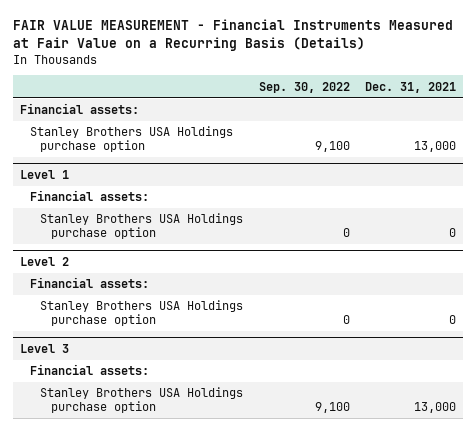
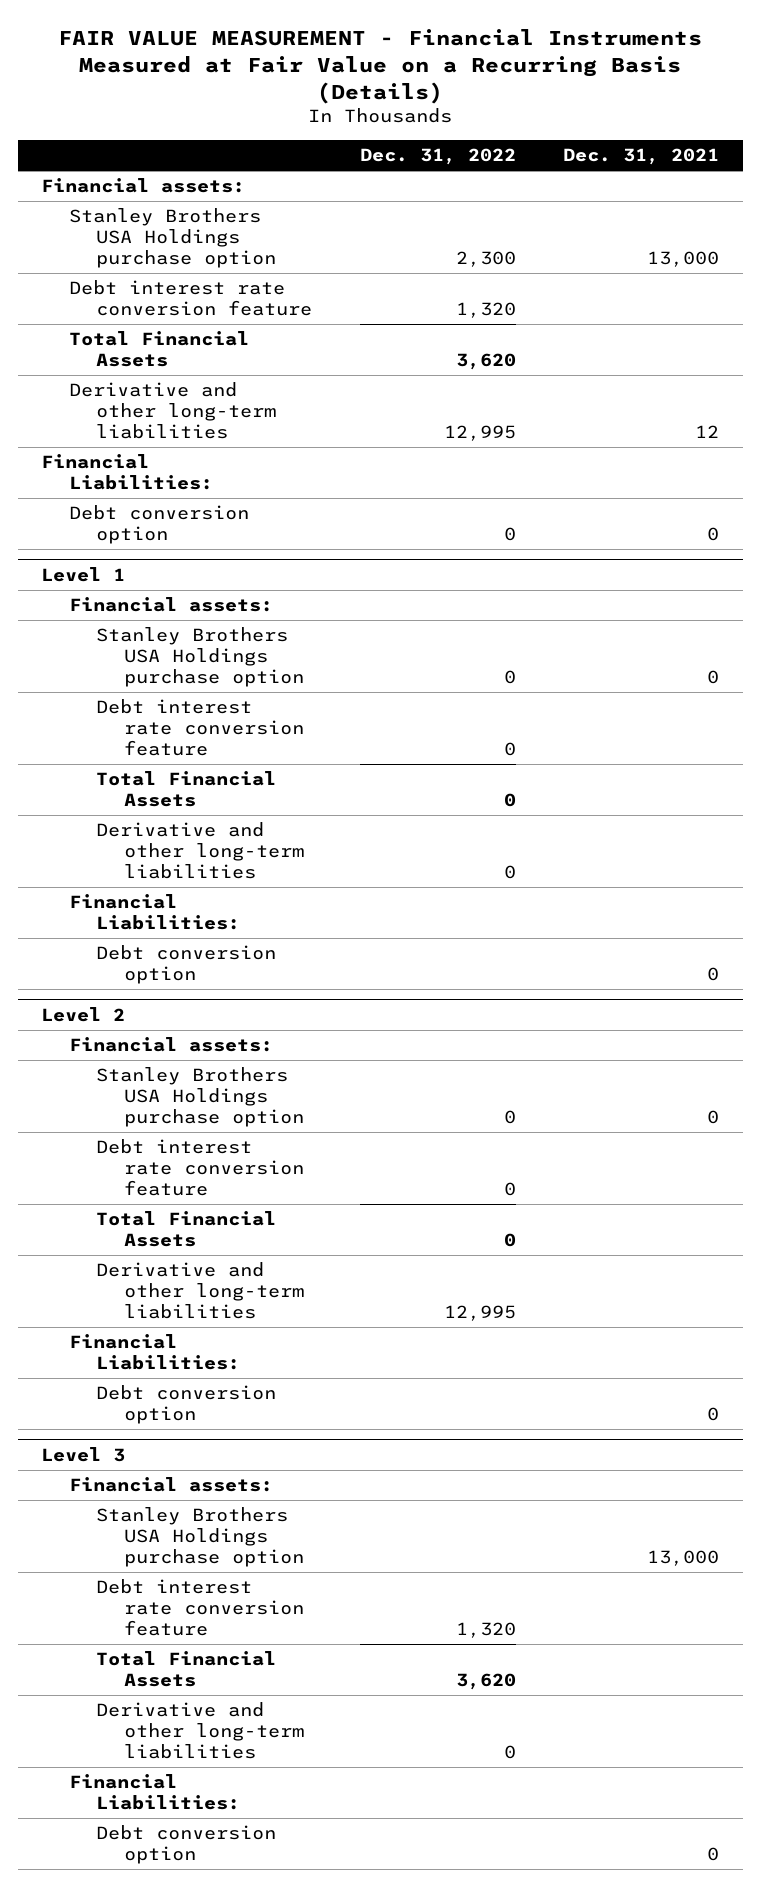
- | Sep. 30, 2022 | Dec. 31, 2021
+ | Dec. 31, 2022 | Dec. 31, 2021
+ Debt interest rate conversion feature | 1,320 |
+ Total Financial Assets | 3,620 |
+ Derivative and other long-term liabilities | 12,995 | 12
+ Financial Liabilities:
+ Debt conversion option | 0 | 0
@ Level 1
+ Debt interest rate conversion feature | 0 |
+ Total Financial Assets | 0 |
+ Derivative and other long-term liabilities | 0 |
+ Financial Liabilities:
+ Debt conversion option | | 0
@ Level 2
+ Debt interest rate conversion feature | 0 |
+ Total Financial Assets | 0 |
+ Derivative and other long-term liabilities | 12,995 |
+ Financial Liabilities:
+ Debt conversion option | | 0
@ Level 3
+ Debt interest rate conversion feature | 1,320 |
+ Total Financial Assets | 3,620 |
+ Derivative and other long-term liabilities | 0 |
+ Financial Liabilities:
+ Debt conversion option | | 0

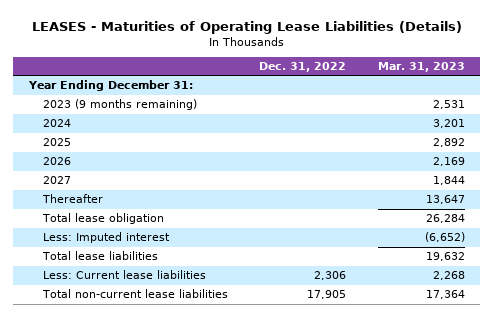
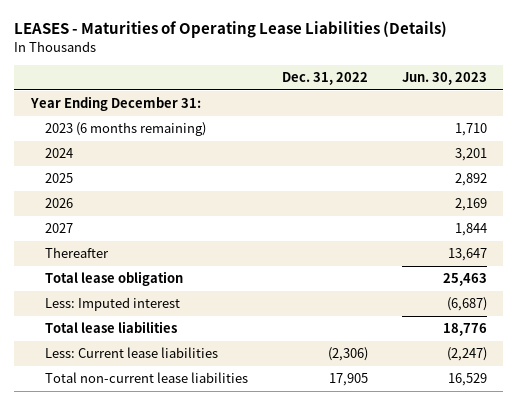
- | Dec. 31, 2022 | Mar. 31, 2023
+ | Dec. 31, 2022 | Jun. 30, 2023
- 2023 (9 months remaining) | | 2,531
+ 2023 (6 months remaining) | | 1,710
- Less: Current lease liabilities | 2,306 | 2,268
+ Less: Current lease liabilities | (2,306) | (2,247)

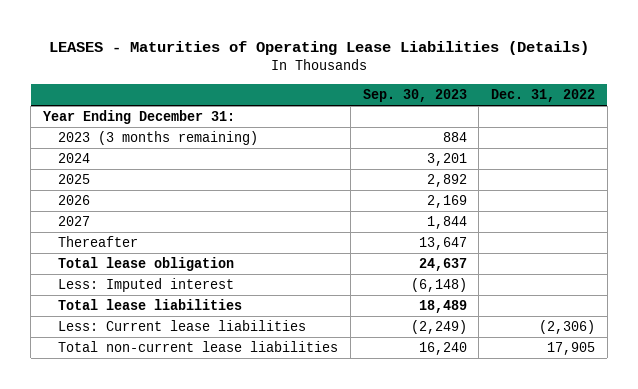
- | Dec. 31, 2022 | Jun. 30, 2023
+ | Sep. 30, 2023 | Dec. 31, 2022
- 2023 (6 months remaining) | | 1,710
+ 2023 (3 months remaining) | 884 |

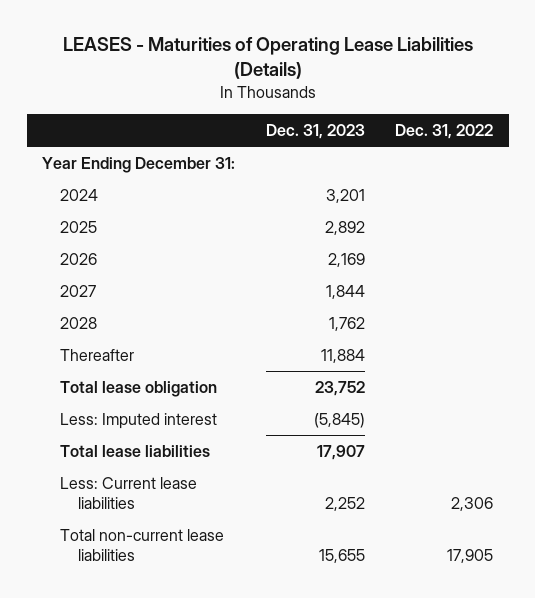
- | Sep. 30, 2023 | Dec. 31, 2022
+ | Dec. 31, 2023 | Dec. 31, 2022
- 2023 (3 months remaining) | 884 |
+ 2028 | 1,762 |
- Less: Current lease liabilities | (2,249) | (2,306)
+ Less: Current lease liabilities | 2,252 | 2,306

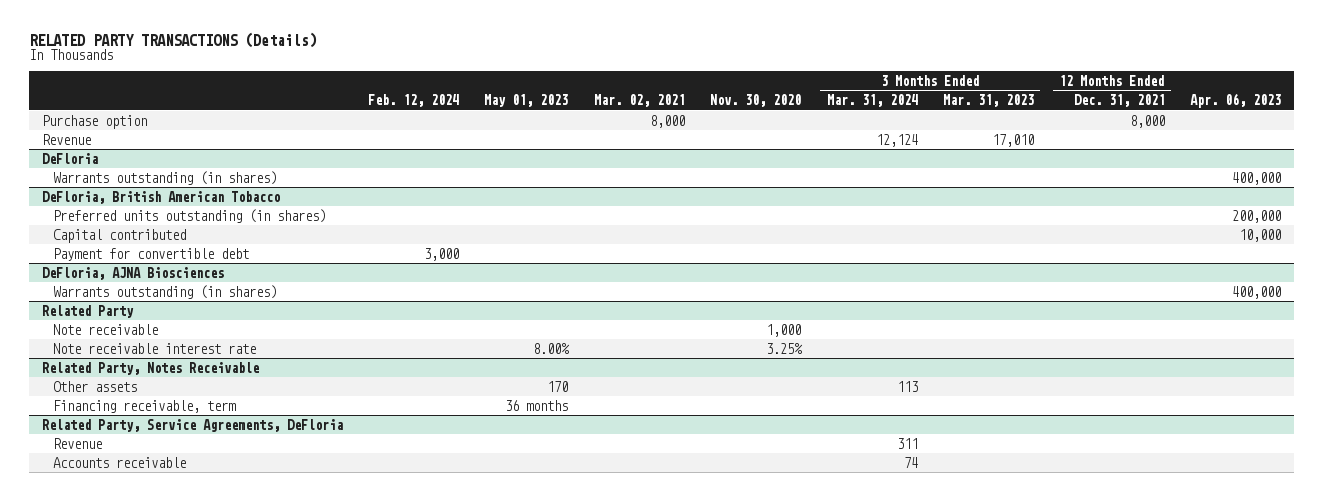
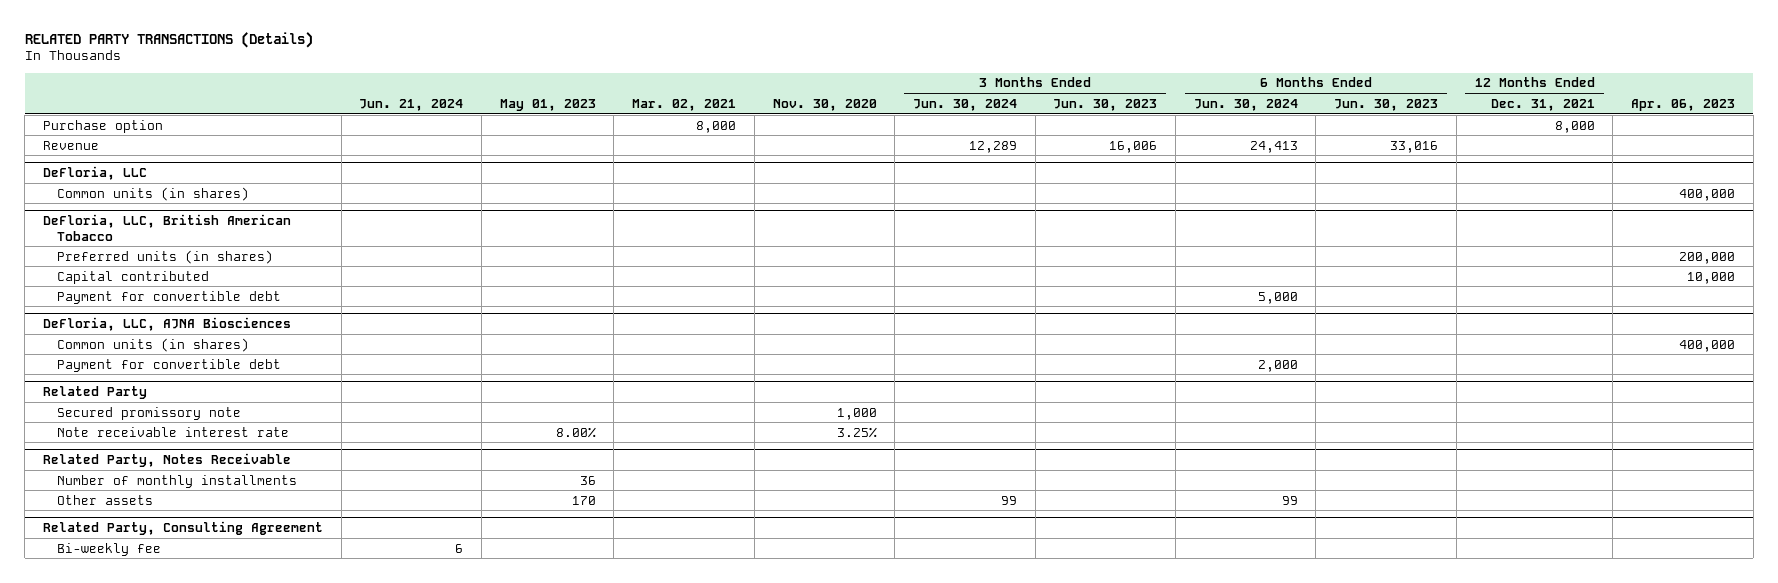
- | Feb. 12, 2024 | May 01, 2023 | Mar. 02, 2021 | Nov. 30, 2020 | 3 Months Ended Mar. 31, 2024 | 3 Months Ended Mar. 31, 2023 | 12 Months Ended Dec. 31, 2021 | Apr. 06, 2023
+ | Jun. 21, 2024 | May 01, 2023 | Mar. 02, 2021 | Nov. 30, 2020 | 3 Months Ended Jun. 30, 2024 | 3 Months Ended Jun. 30, 2023 | 6 Months Ended Jun. 30, 2024 | 6 Months Ended Jun. 30, 2023 | 12 Months Ended Dec. 31, 2021 | Apr. 06, 2023
- DeFloria
- Warrants outstanding (in shares) | | | | | | | | 400,000
- DeFloria, British American Tobacco
- Preferred units outstanding (in shares) | | | | | | | | 200,000
+ DeFloria, LLC
+ Common units (in shares) | | | | | | | | | | 400,000
+ DeFloria, LLC, British American Tobacco
+ Preferred units (in shares) | | | | | | | | | | 200,000
- DeFloria, AJNA Biosciences
- Warrants outstanding (in shares) | | | | | | | | 400,000
+ DeFloria, LLC, AJNA Biosciences
+ Common units (in shares) | | | | | | | | | | 400,000
+ Payment for convertible debt | | | | | | | 2,000 | | |
@ Related Party
- Note receivable | | | | 1,000 | | | |
+ Secured promissory note | | | | 1,000 | | | | | |
@ Related Party, Notes Receivable
+ Number of monthly installments | | 36 | | | | | | | |
- Financing receivable, term | | 36 months | | | | | |
- Related Party, Service Agreements, DeFloria
- Revenue | | | | | 311 | | |
- Accounts receivable | | | | | 74 | | |
+ Related Party, Consulting Agreement
+ Bi-weekly fee | 6 | | | | | | | | |

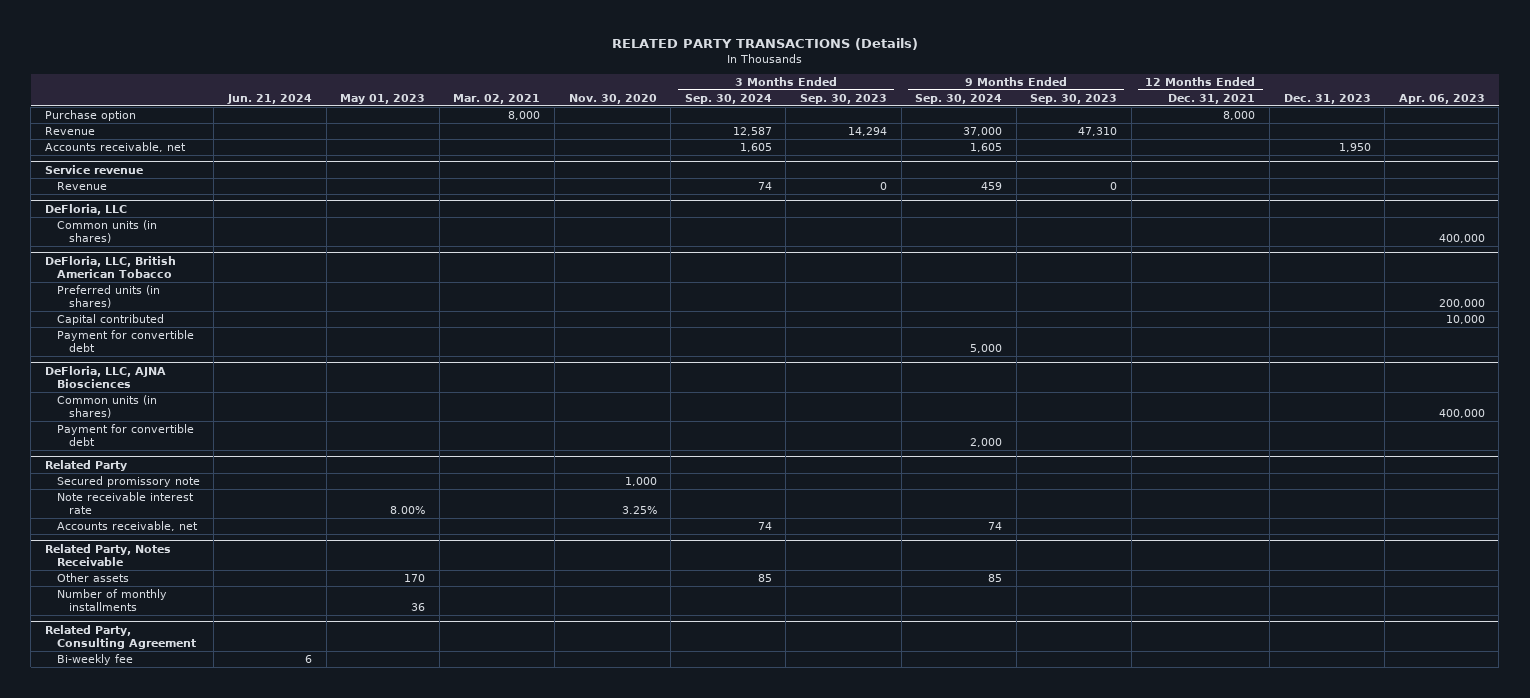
- | Jun. 21, 2024 | May 01, 2023 | Mar. 02, 2021 | Nov. 30, 2020 | 3 Months Ended Jun. 30, 2024 | 3 Months Ended Jun. 30, 2023 | 6 Months Ended Jun. 30, 2024 | 6 Months Ended Jun. 30, 2023 | 12 Months Ended Dec. 31, 2021 | Apr. 06, 2023
+ | Jun. 21, 2024 | May 01, 2023 | Mar. 02, 2021 | Nov. 30, 2020 | 3 Months Ended Sep. 30, 2024 | 3 Months Ended Sep. 30, 2023 | 9 Months Ended Sep. 30, 2024 | 9 Months Ended Sep. 30, 2023 | 12 Months Ended Dec. 31, 2021 | Dec. 31, 2023 | Apr. 06, 2023
+ Accounts receivable, net | | | | | 1,605 | | 1,605 | | | 1,950 |
+ Service revenue
+ Revenue | | | | | 74 | 0 | 459 | 0 | | |
@ Related Party
+ Accounts receivable, net | | | | | 74 | | 74 | | | |
@ Related Party, Notes Receivable
moved down: Number of monthly installments | | 36 | | | | | | | | |

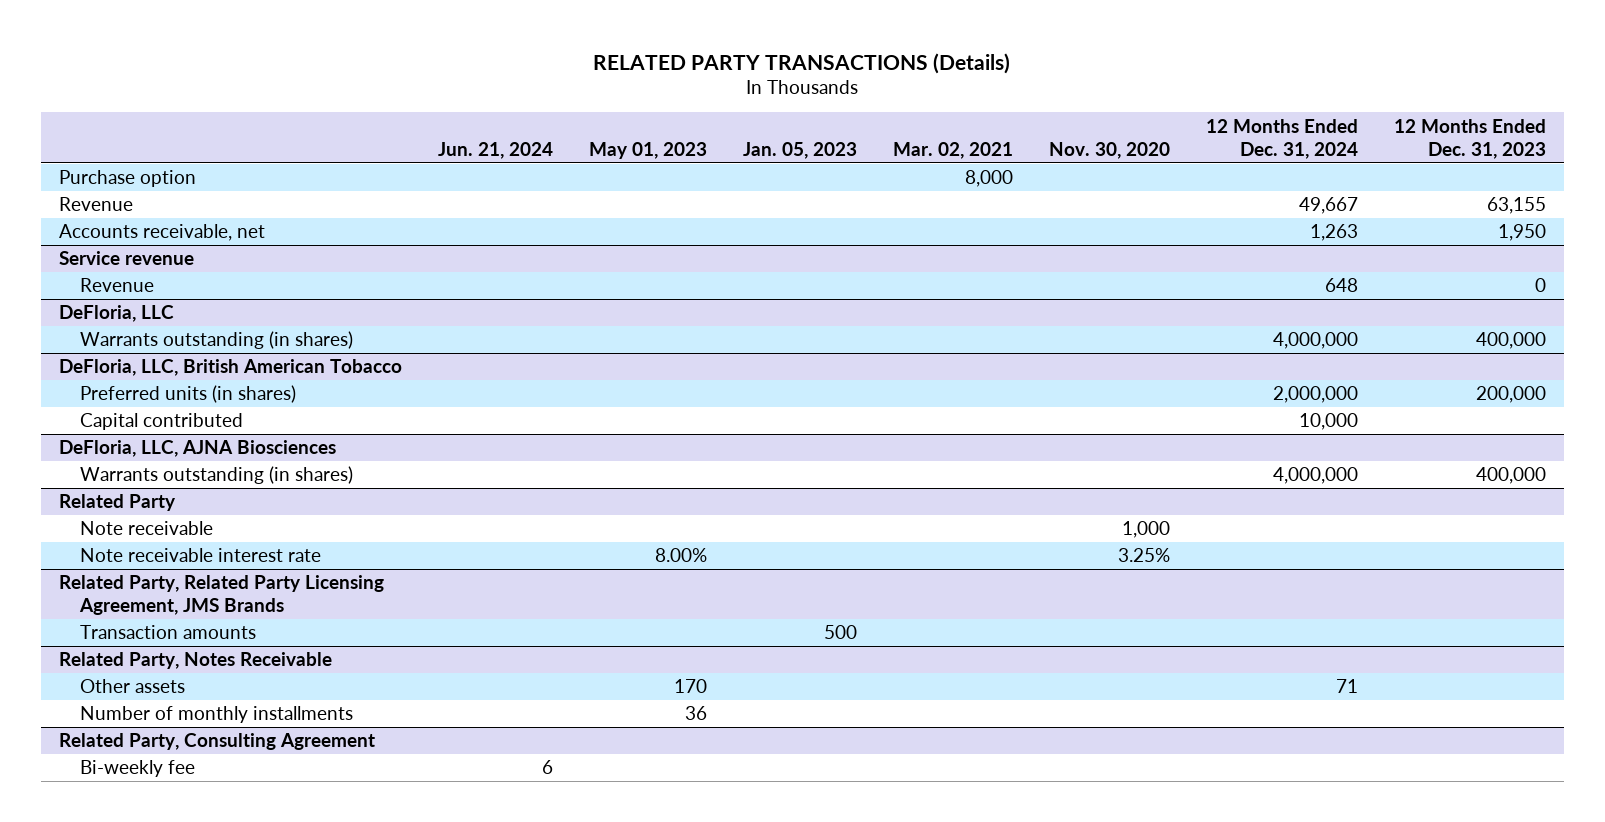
- | Jun. 21, 2024 | May 01, 2023 | Mar. 02, 2021 | Nov. 30, 2020 | 3 Months Ended Sep. 30, 2024 | 3 Months Ended Sep. 30, 2023 | 9 Months Ended Sep. 30, 2024 | 9 Months Ended Sep. 30, 2023 | 12 Months Ended Dec. 31, 2021 | Dec. 31, 2023 | Apr. 06, 2023
+ | Jun. 21, 2024 | May 01, 2023 | Jan. 05, 2023 | Mar. 02, 2021 | Nov. 30, 2020 | 12 Months Ended Dec. 31, 2024 | 12 Months Ended Dec. 31, 2023
@ DeFloria, LLC
- Common units (in shares) | | | | | | | | | | | 400,000
+ Warrants outstanding (in shares) | | | | | | 4,000,000 | 400,000
@ DeFloria, LLC, British American Tobacco
- Payment for convertible debt | | | | | | | 5,000 | | | |
@ DeFloria, LLC, AJNA Biosciences
- Common units (in shares) | | | | | | | | | | | 400,000
- Payment for convertible debt | | | | | | | 2,000 | | | |
+ Warrants outstanding (in shares) | | | | | | 4,000,000 | 400,000
@ Related Party
- Secured promissory note | | | | 1,000 | | | | | | |
+ Note receivable | | | | | 1,000 | |
- Accounts receivable, net | | | | | 74 | | 74 | | | |
+ Related Party, Related Party Licensing Agreement, JMS Brands
+ Transaction amounts | | | 500 | | | |

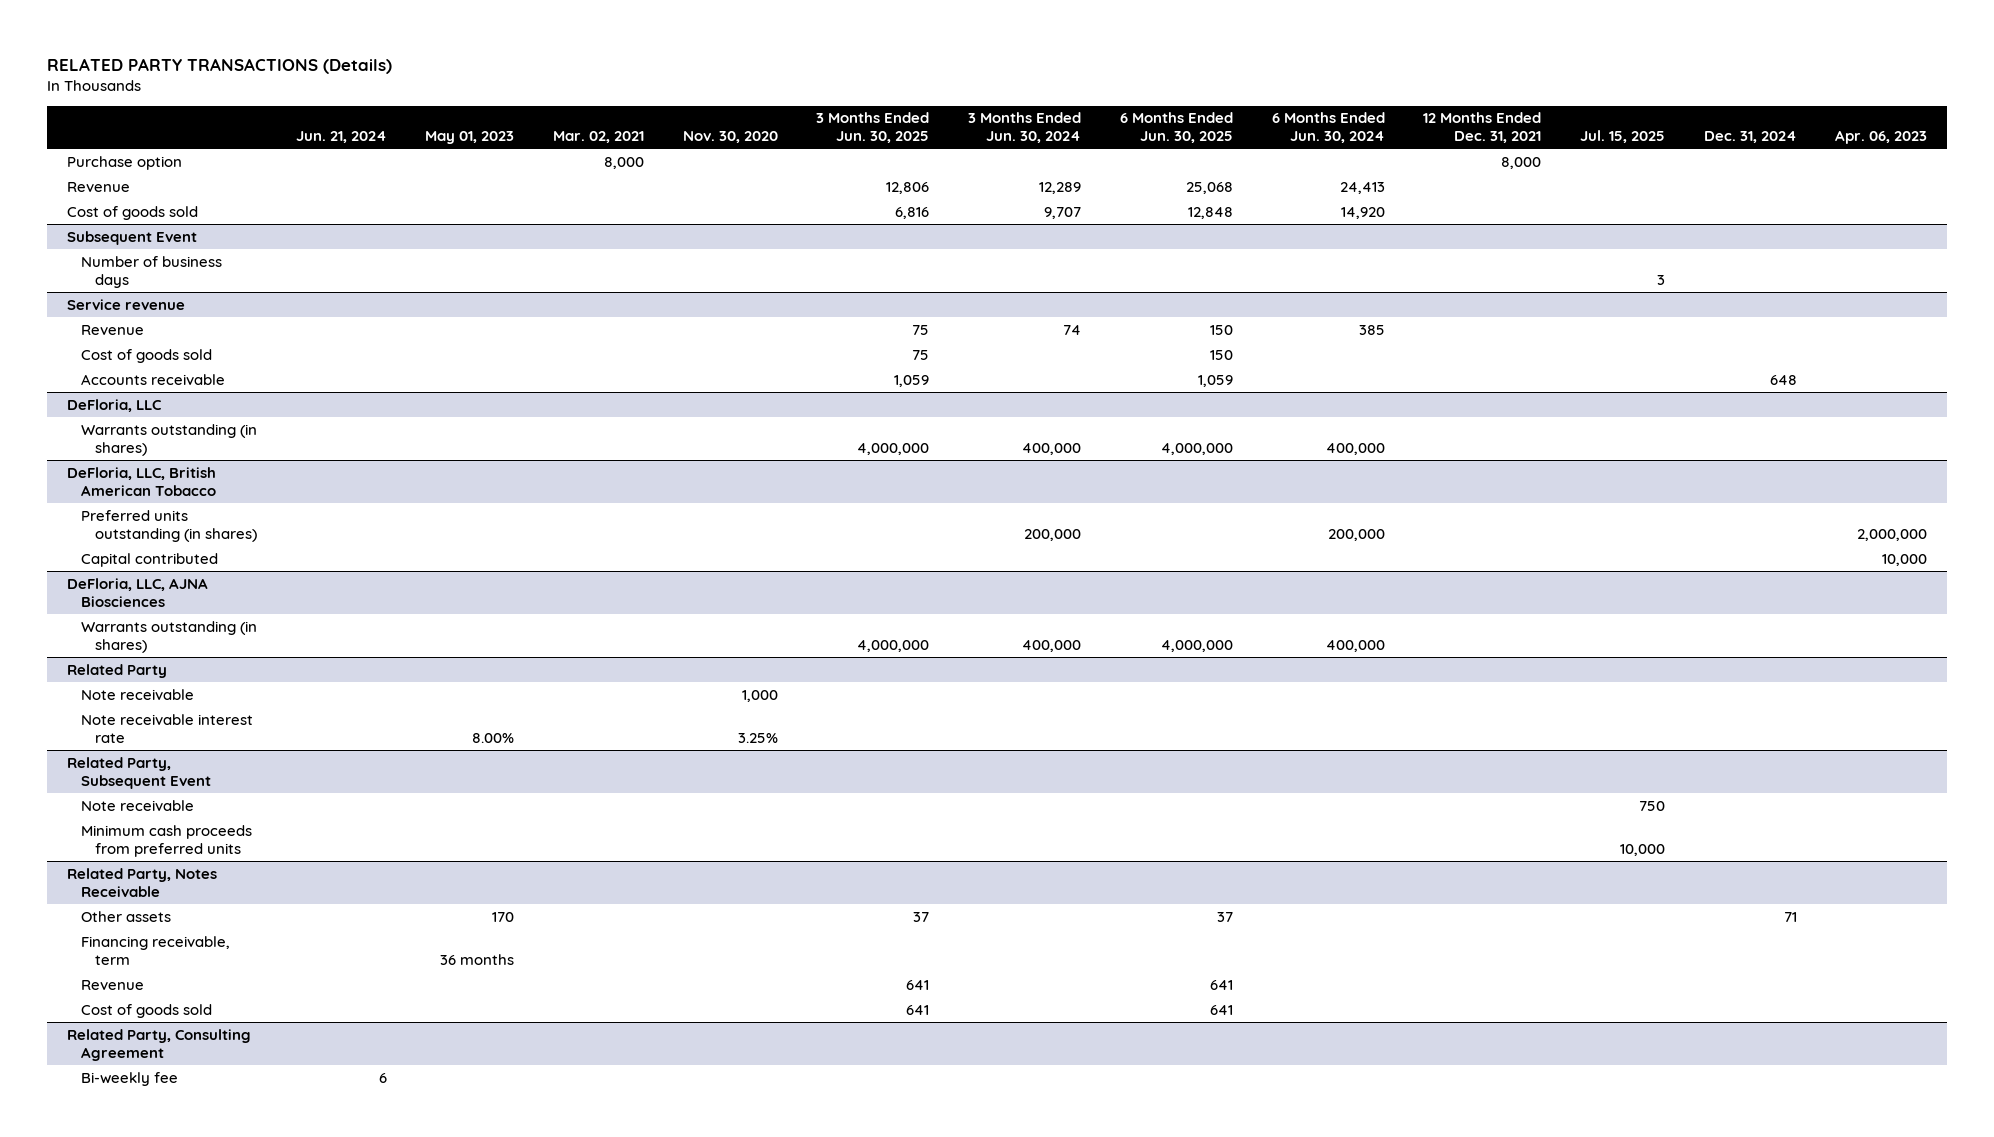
- | Jun. 21, 2024 | May 01, 2023 | Jan. 05, 2023 | Mar. 02, 2021 | Nov. 30, 2020 | 12 Months Ended Dec. 31, 2024 | 12 Months Ended Dec. 31, 2023
+ | Jun. 21, 2024 | May 01, 2023 | Mar. 02, 2021 | Nov. 30, 2020 | 3 Months Ended Jun. 30, 2025 | 3 Months Ended Jun. 30, 2024 | 6 Months Ended Jun. 30, 2025 | 6 Months Ended Jun. 30, 2024 | 12 Months Ended Dec. 31, 2021 | Jul. 15, 2025 | Dec. 31, 2024 | Apr. 06, 2023
- Accounts receivable, net | | | | | | 1,263 | 1,950
+ Cost of goods sold | | | | | 6,816 | 9,707 | 12,848 | 14,920 | | | |
+ Subsequent Event
+ Number of business days | | | | | | | | | | 3 | |
@ Service revenue
+ Cost of goods sold | | | | | 75 | | 150 | | | | |
+ Accounts receivable | | | | | 1,059 | | 1,059 | | | | 648 |
@ DeFloria, LLC, British American Tobacco
- Preferred units (in shares) | | | | | | 2,000,000 | 200,000
+ Preferred units outstanding (in shares) | | | | | | 200,000 | | 200,000 | | | | 2,000,000
- Related Party, Related Party Licensing Agreement, JMS Brands
- Transaction amounts | | | 500 | | | |
+ Related Party, Subsequent Event
+ Note receivable | | | | | | | | | | 750 | |
+ Minimum cash proceeds from preferred units | | | | | | | | | | 10,000 | |
@ Related Party, Notes Receivable
- Number of monthly installments | | 36 | | | | |
+ Financing receivable, term | | 36 months | | | | | | | | | |
+ Revenue | | | | | 641 | | 641 | | | | |
+ Cost of goods sold | | | | | 641 | | 641 | | | | |

